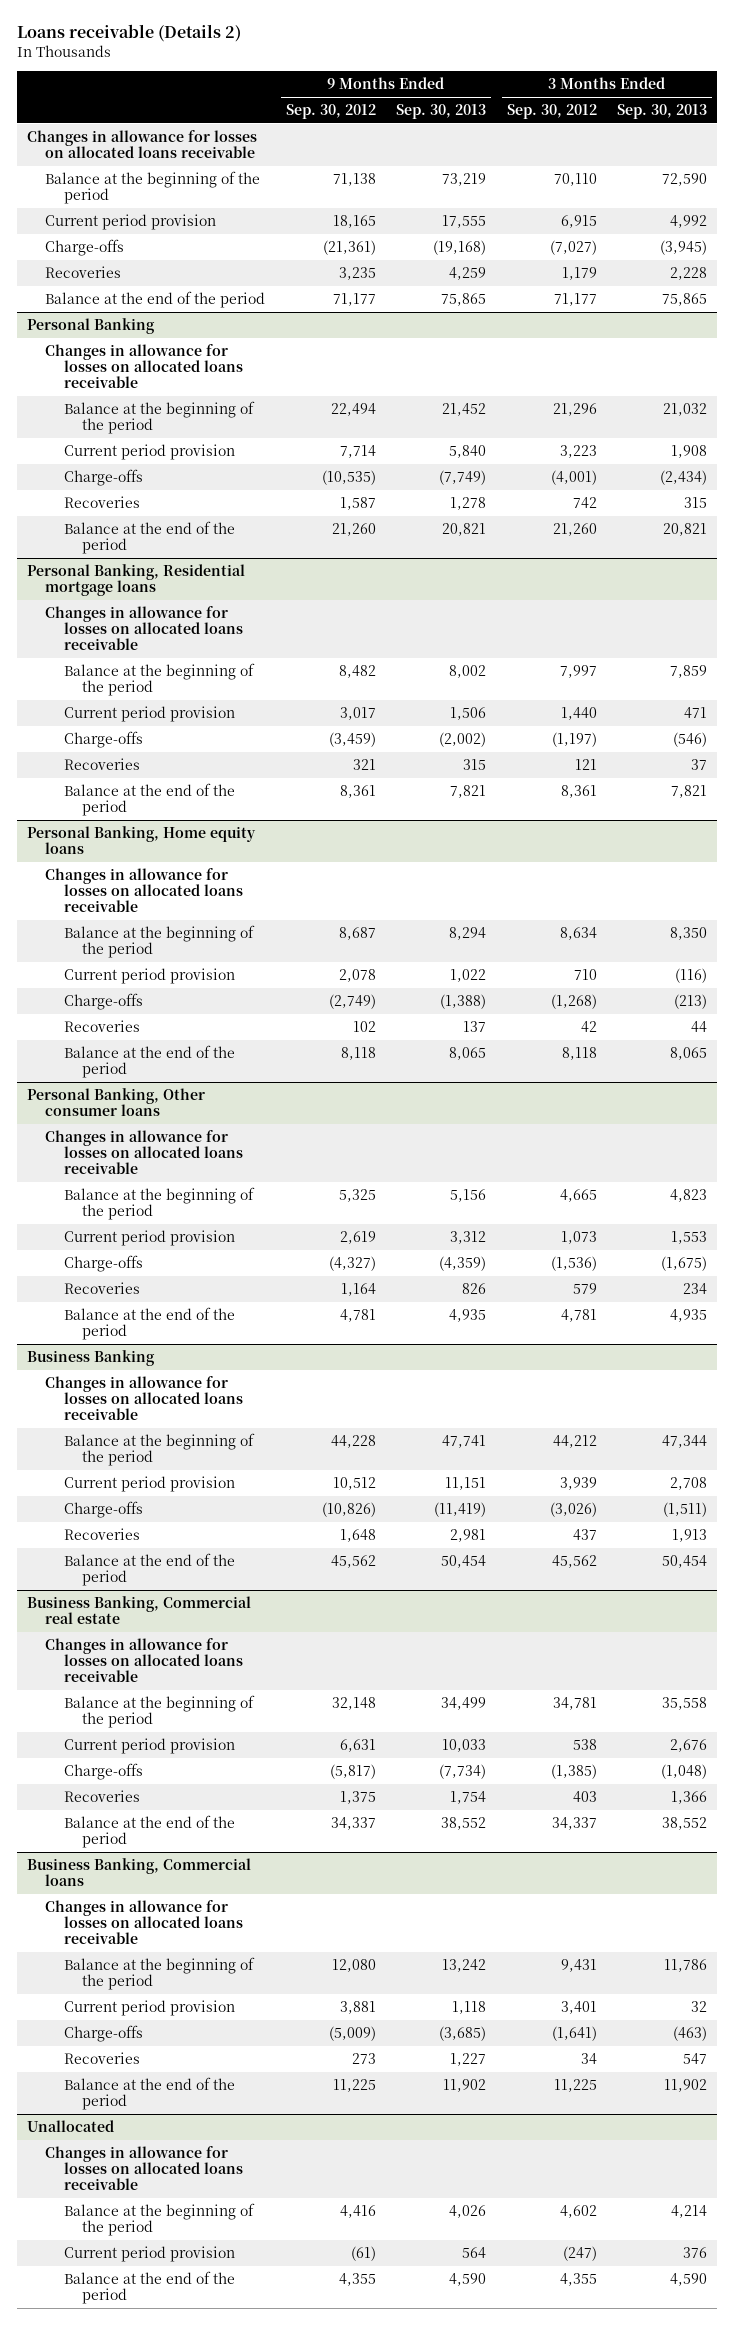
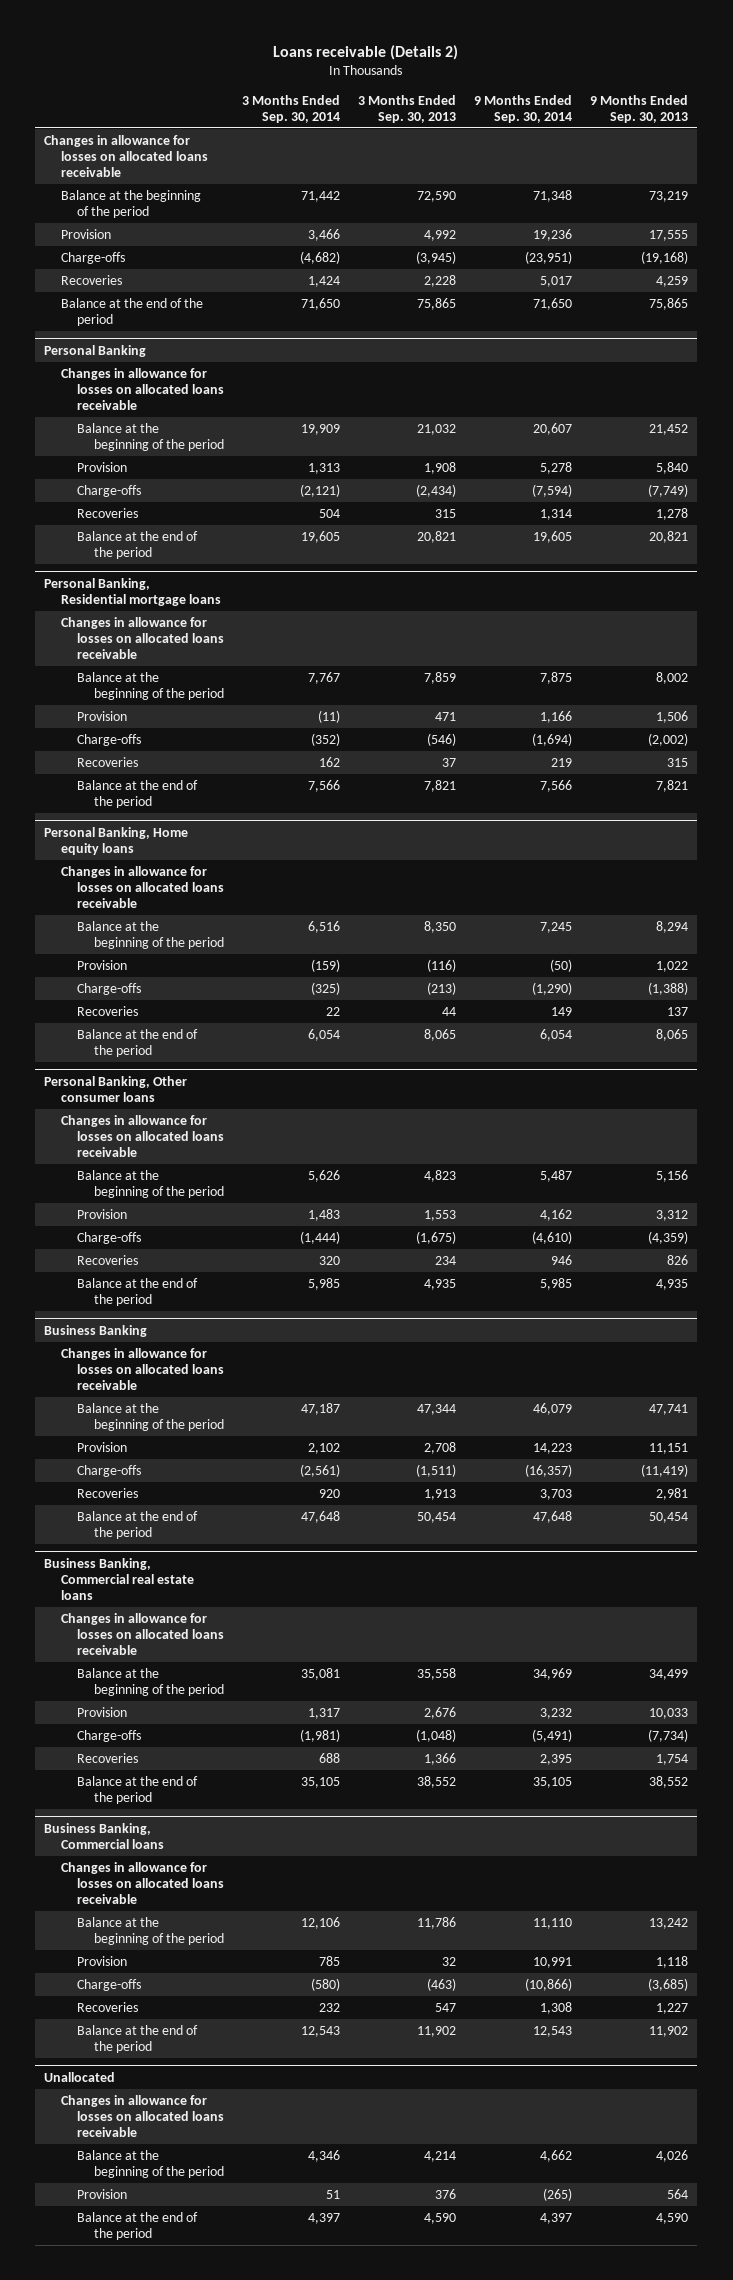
- | 9 Months Ended Sep. 30, 2012 | 9 Months Ended Sep. 30, 2013 | 3 Months Ended Sep. 30, 2012 | 3 Months Ended Sep. 30, 2013
+ | 3 Months Ended Sep. 30, 2014 | 3 Months Ended Sep. 30, 2013 | 9 Months Ended Sep. 30, 2014 | 9 Months Ended Sep. 30, 2013
- Current period provision | 18,165 | 17,555 | 6,915 | 4,992
+ Provision | 3,466 | 4,992 | 19,236 | 17,555
@ Personal Banking
- Current period provision | 7,714 | 5,840 | 3,223 | 1,908
+ Provision | 1,313 | 1,908 | 5,278 | 5,840
@ Personal Banking, Residential mortgage loans
- Current period provision | 3,017 | 1,506 | 1,440 | 471
+ Provision | (11) | 471 | 1,166 | 1,506
@ Personal Banking, Home equity loans
- Current period provision | 2,078 | 1,022 | 710 | (116)
+ Provision | (159) | (116) | (50) | 1,022
@ Personal Banking, Other consumer loans
- Current period provision | 2,619 | 3,312 | 1,073 | 1,553
+ Provision | 1,483 | 1,553 | 4,162 | 3,312
@ Business Banking
- Current period provision | 10,512 | 11,151 | 3,939 | 2,708
+ Provision | 2,102 | 2,708 | 14,223 | 11,151
- Business Banking, Commercial real estate
+ Business Banking, Commercial real estate loans
- Current period provision | 6,631 | 10,033 | 538 | 2,676
+ Provision | 1,317 | 2,676 | 3,232 | 10,033
@ Business Banking, Commercial loans
- Current period provision | 3,881 | 1,118 | 3,401 | 32
+ Provision | 785 | 32 | 10,991 | 1,118
@ Unallocated
- Current period provision | (61) | 564 | (247) | 376
+ Provision | 51 | 376 | (265) | 564

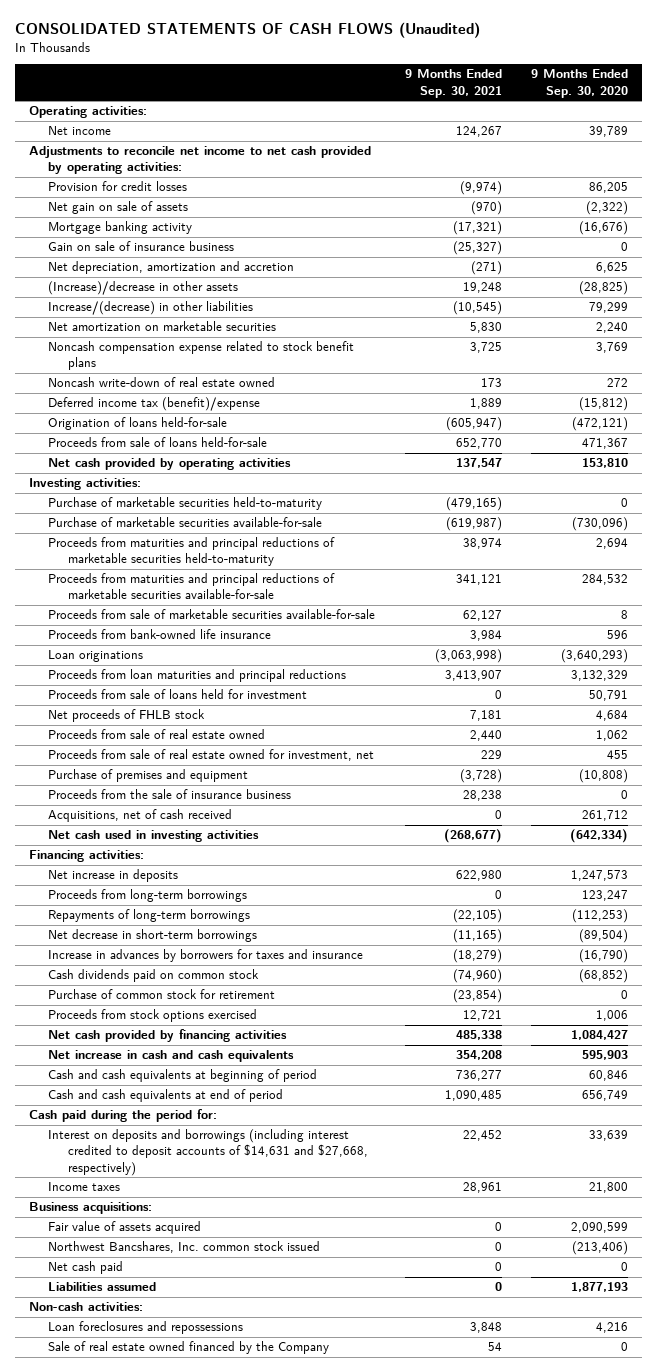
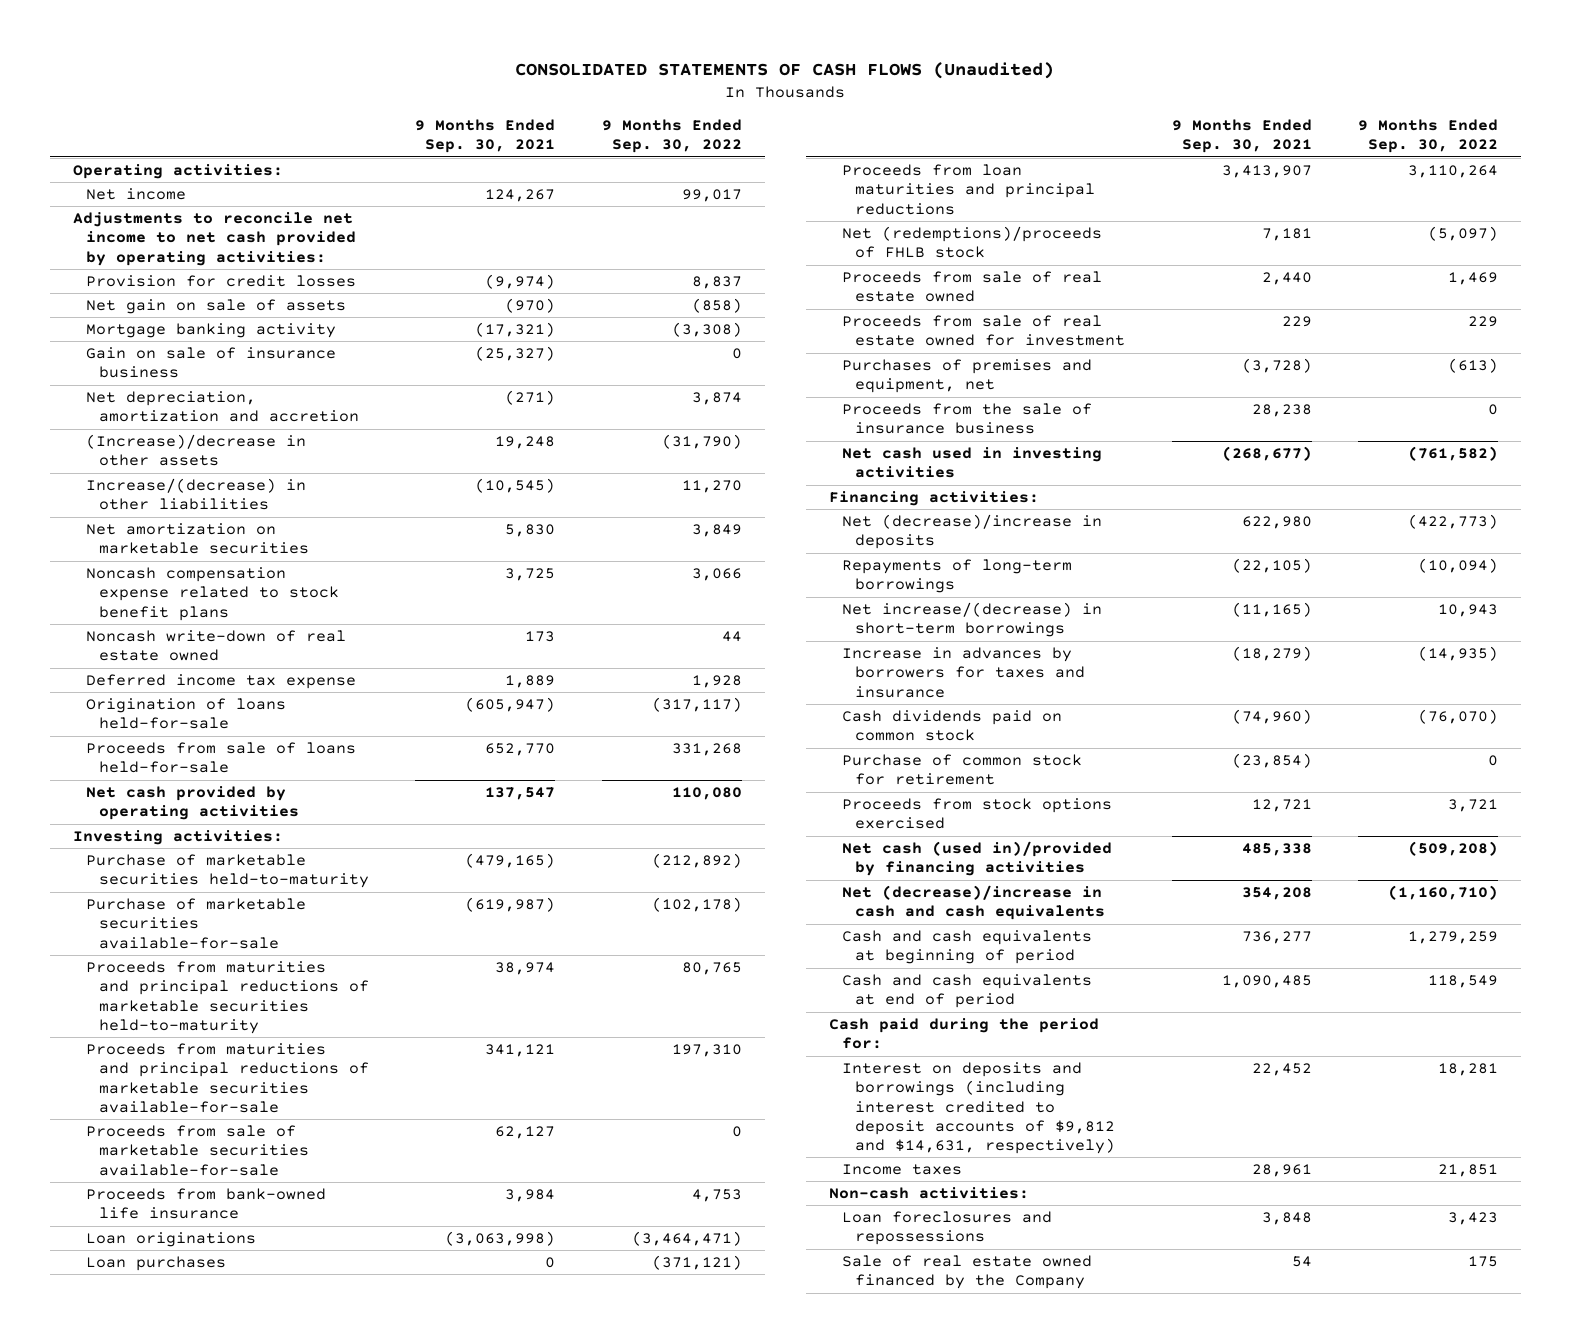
- | 9 Months Ended Sep. 30, 2021 | 9 Months Ended Sep. 30, 2020
+ | 9 Months Ended Sep. 30, 2021 | 9 Months Ended Sep. 30, 2022
- Deferred income tax (benefit)/expense | 1,889 | (15,812)
+ Deferred income tax expense | 1,889 | 1,928
+ Loan purchases | 0 | (371,121)
- Proceeds from sale of loans held for investment | 0 | 50,791
- Net proceeds of FHLB stock | 7,181 | 4,684
+ Net (redemptions)/proceeds of FHLB stock | 7,181 | (5,097)
- Proceeds from sale of real estate owned for investment, net | 229 | 455
- Purchase of premises and equipment | (3,728) | (10,808)
+ Proceeds from sale of real estate owned for investment | 229 | 229
+ Purchases of premises and equipment, net | (3,728) | (613)
- Acquisitions, net of cash received | 0 | 261,712
- Net increase in deposits | 622,980 | 1,247,573
- Proceeds from long-term borrowings | 0 | 123,247
+ Net (decrease)/increase in deposits | 622,980 | (422,773)
- Net decrease in short-term borrowings | (11,165) | (89,504)
+ Net increase/(decrease) in short-term borrowings | (11,165) | 10,943
- Net cash provided by financing activities | 485,338 | 1,084,427
- Net increase in cash and cash equivalents | 354,208 | 595,903
+ Net cash (used in)/provided by financing activities | 485,338 | (509,208)
+ Net (decrease)/increase in cash and cash equivalents | 354,208 | (1,160,710)
- Interest on deposits and borrowings (including interest credited to deposit accounts of $14,631 and $27,668, respectively) | 22,452 | 33,639
+ Interest on deposits and borrowings (including interest credited to deposit accounts of $9,812 and $14,631, respectively) | 22,452 | 18,281
- Business acquisitions:
- Fair value of assets acquired | 0 | 2,090,599
- Northwest Bancshares, Inc. common stock issued | 0 | (213,406)
- Net cash paid | 0 | 0
- Liabilities assumed | 0 | 1,877,193

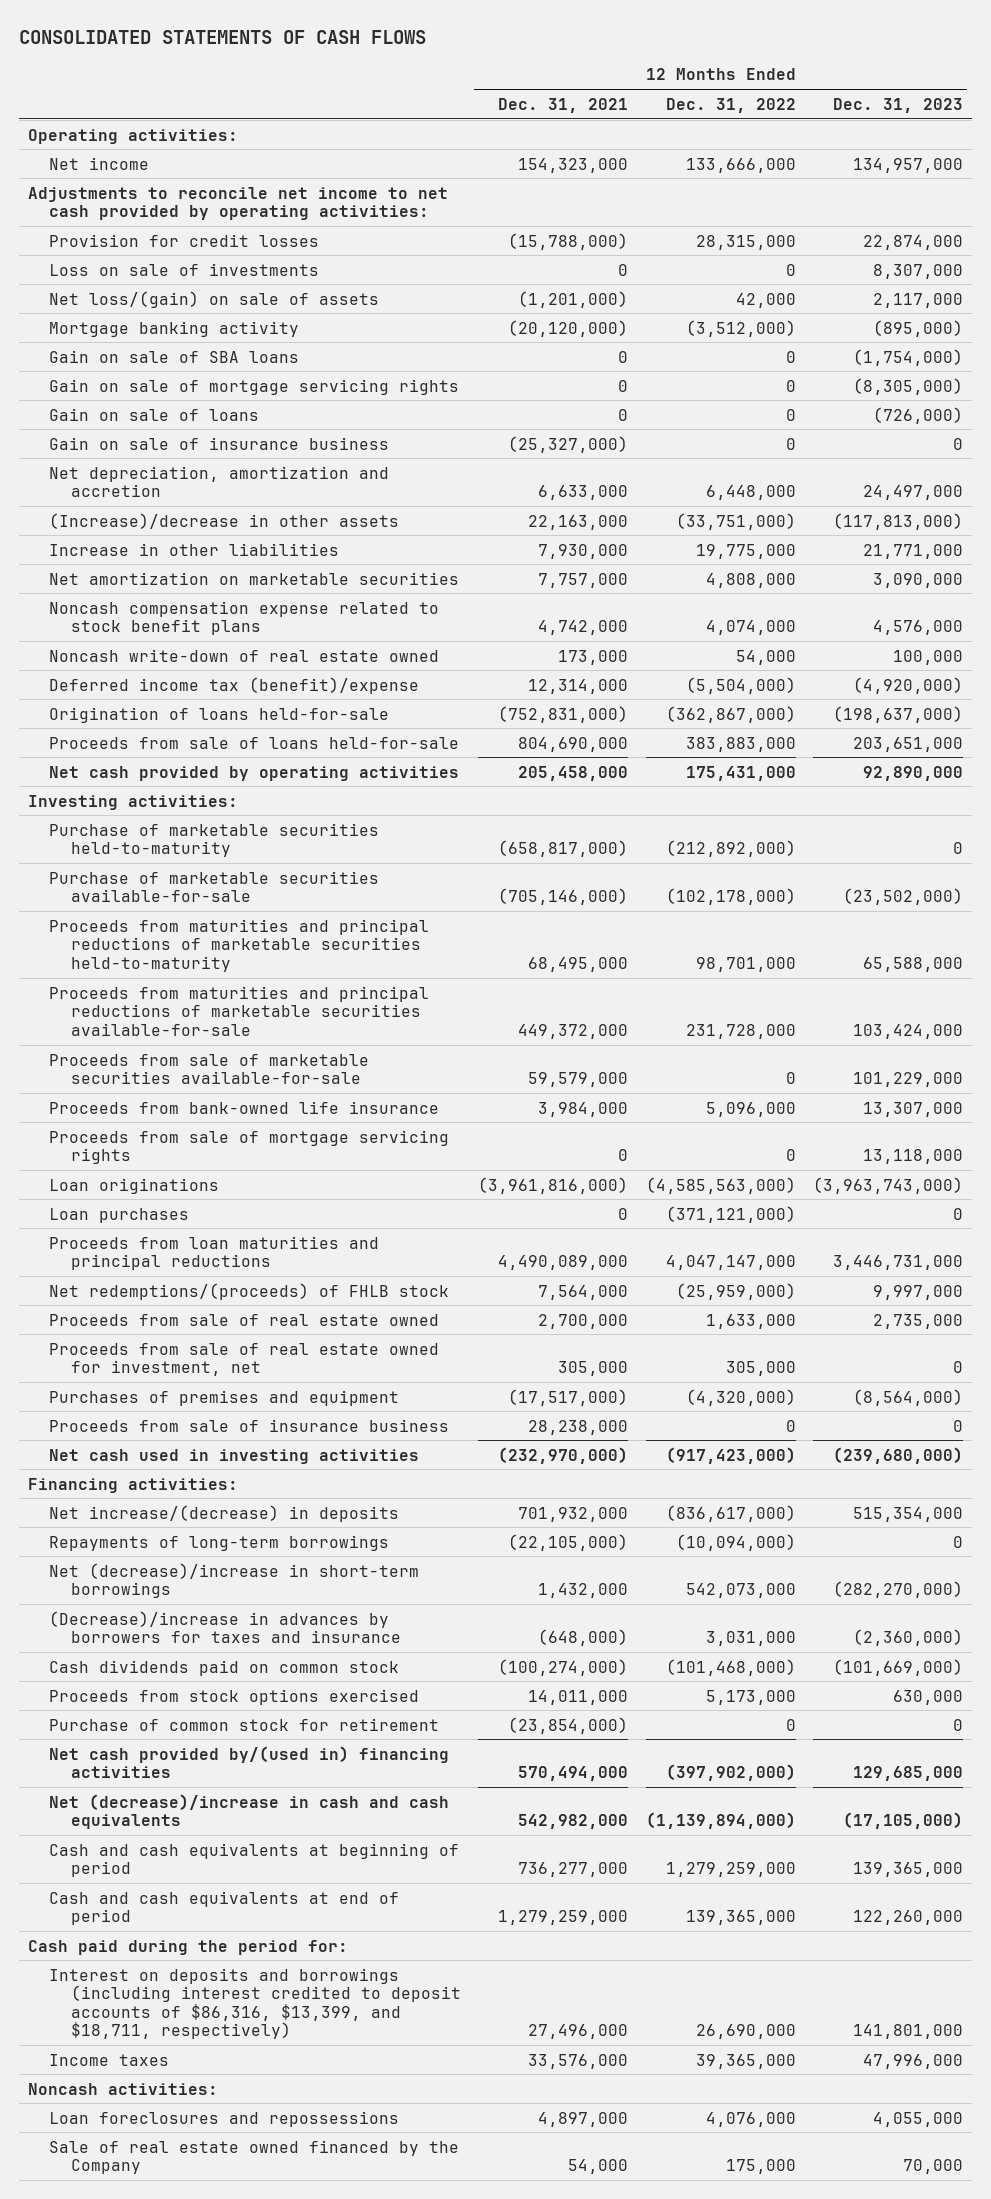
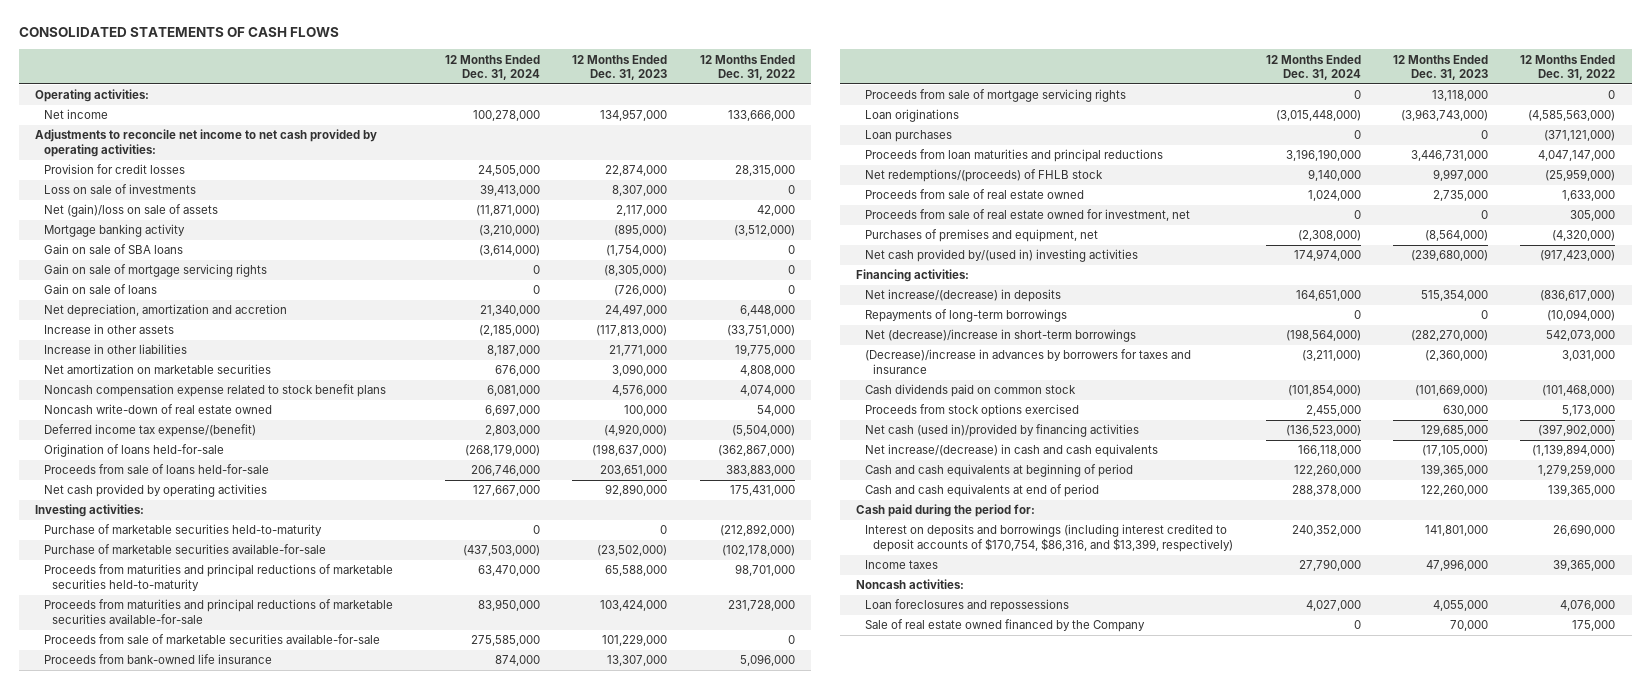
- | 12 Months Ended Dec. 31, 2021 | 12 Months Ended Dec. 31, 2022 | 12 Months Ended Dec. 31, 2023
+ | 12 Months Ended Dec. 31, 2024 | 12 Months Ended Dec. 31, 2023 | 12 Months Ended Dec. 31, 2022
- Net loss/(gain) on sale of assets | (1,201,000) | 42,000 | 2,117,000
+ Net (gain)/loss on sale of assets | (11,871,000) | 2,117,000 | 42,000
- Gain on sale of insurance business | (25,327,000) | 0 | 0
- (Increase)/decrease in other assets | 22,163,000 | (33,751,000) | (117,813,000)
+ Increase in other assets | (2,185,000) | (117,813,000) | (33,751,000)
- Deferred income tax (benefit)/expense | 12,314,000 | (5,504,000) | (4,920,000)
+ Deferred income tax expense/(benefit) | 2,803,000 | (4,920,000) | (5,504,000)
- Purchases of premises and equipment | (17,517,000) | (4,320,000) | (8,564,000)
- Proceeds from sale of insurance business | 28,238,000 | 0 | 0
- Net cash used in investing activities | (232,970,000) | (917,423,000) | (239,680,000)
+ Purchases of premises and equipment, net | (2,308,000) | (8,564,000) | (4,320,000)
+ Net cash provided by/(used in) investing activities | 174,974,000 | (239,680,000) | (917,423,000)
- Purchase of common stock for retirement | (23,854,000) | 0 | 0
- Net cash provided by/(used in) financing activities | 570,494,000 | (397,902,000) | 129,685,000
- Net (decrease)/increase in cash and cash equivalents | 542,982,000 | (1,139,894,000) | (17,105,000)
+ Net cash (used in)/provided by financing activities | (136,523,000) | 129,685,000 | (397,902,000)
+ Net increase/(decrease) in cash and cash equivalents | 166,118,000 | (17,105,000) | (1,139,894,000)
- Interest on deposits and borrowings (including interest credited to deposit accounts of $86,316, $13,399, and $18,711, respectively) | 27,496,000 | 26,690,000 | 141,801,000
+ Interest on deposits and borrowings (including interest credited to deposit accounts of $170,754, $86,316, and $13,399, respectively) | 240,352,000 | 141,801,000 | 26,690,000

